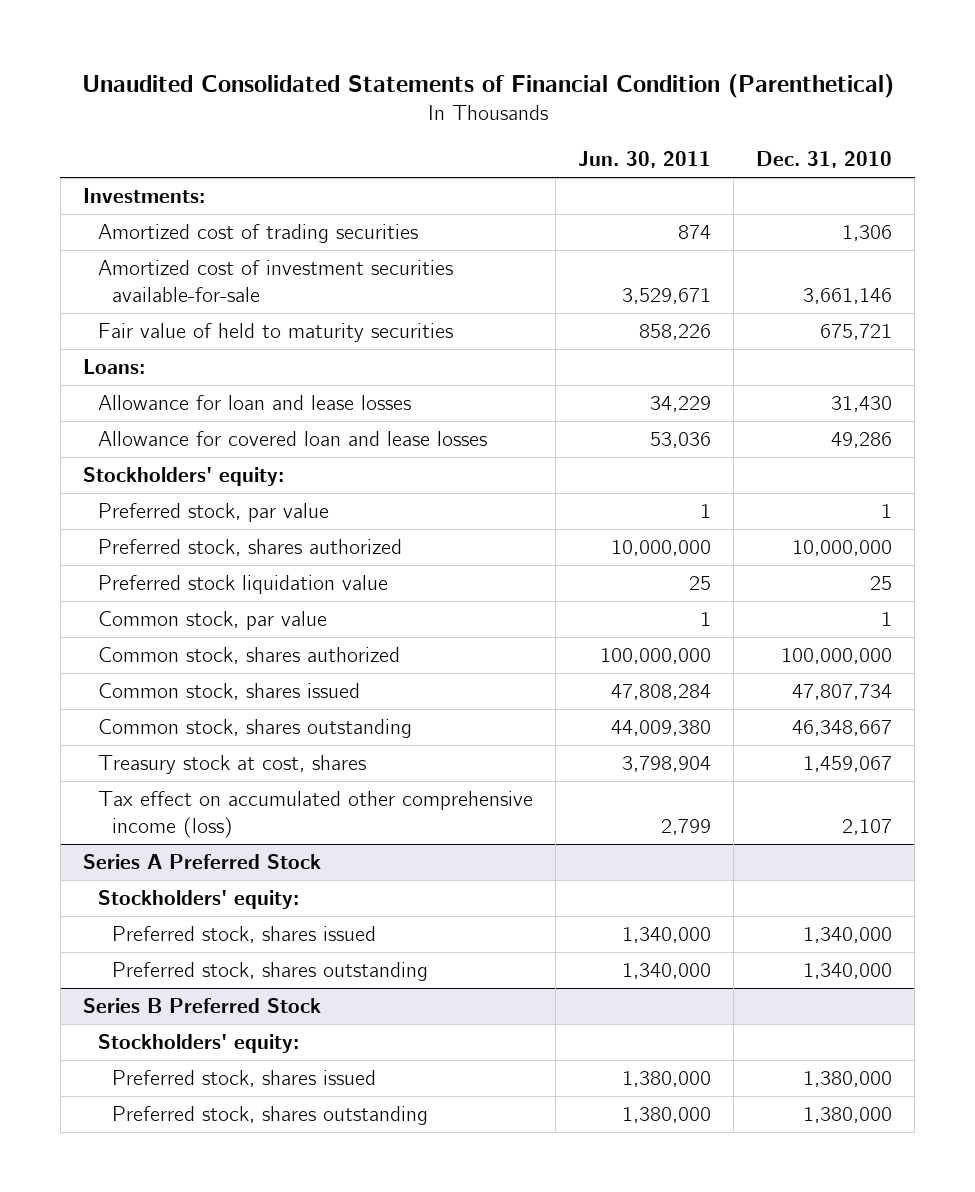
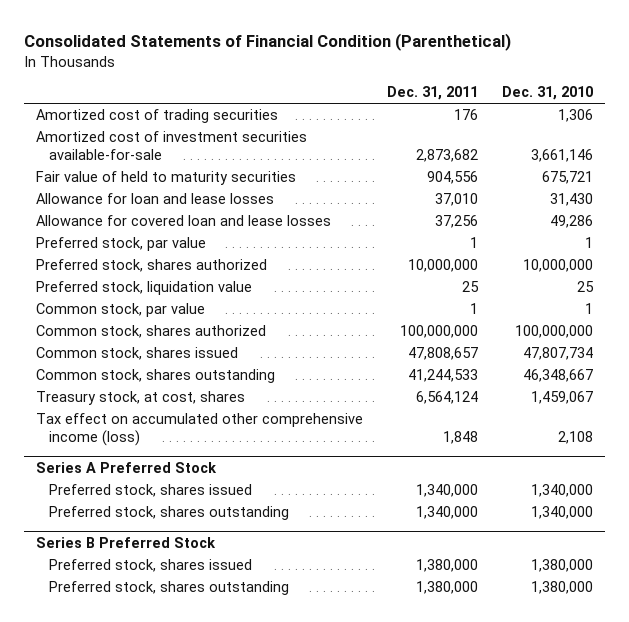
- Unaudited Consolidated Statements of Financial Condition (Parenthetical)
+ Consolidated Statements of Financial Condition (Parenthetical)
- | Jun. 30, 2011 | Dec. 31, 2010
+ | Dec. 31, 2011 | Dec. 31, 2010
- Investments:
- Loans:
- Stockholders' equity:
- Preferred stock liquidation value | 25 | 25
+ Preferred stock, liquidation value | 25 | 25
- Treasury stock at cost, shares | 3,798,904 | 1,459,067
- Tax effect on accumulated other comprehensive income (loss) | 2,799 | 2,107
+ Treasury stock, at cost, shares | 6,564,124 | 1,459,067
+ Tax effect on accumulated other comprehensive income (loss) | 1,848 | 2,108
@ Series A Preferred Stock
- Stockholders' equity:
@ Series B Preferred Stock
- Stockholders' equity:

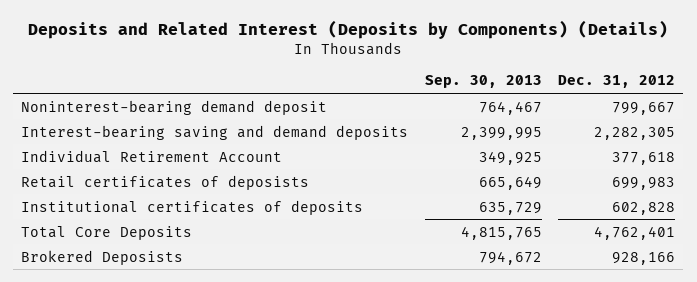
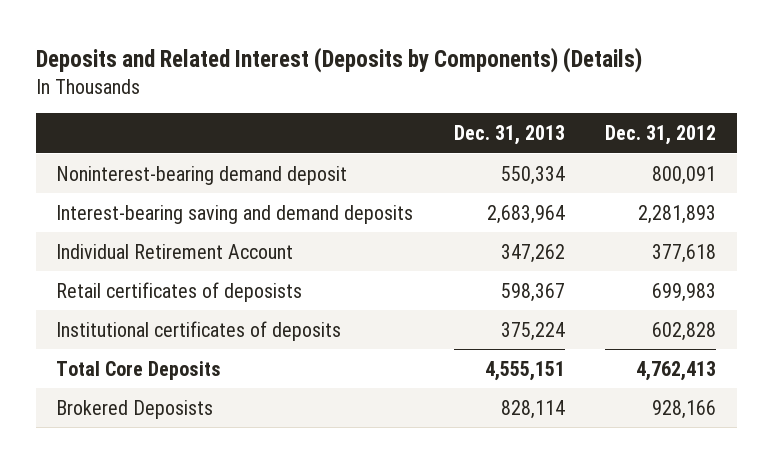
- | Sep. 30, 2013 | Dec. 31, 2012
+ | Dec. 31, 2013 | Dec. 31, 2012
- Noninterest-bearing demand deposit | 764,467 | 799,667
- Interest-bearing saving and demand deposits | 2,399,995 | 2,282,305
+ Noninterest-bearing demand deposit | 550,334 | 800,091
+ Interest-bearing saving and demand deposits | 2,683,964 | 2,281,893
- Total Core Deposits | 4,815,765 | 4,762,401
+ Total Core Deposits | 4,555,151 | 4,762,413

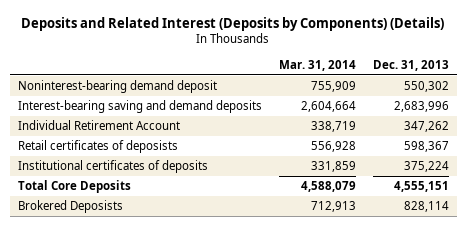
- | Dec. 31, 2013 | Dec. 31, 2012
+ | Mar. 31, 2014 | Dec. 31, 2013
- Noninterest-bearing demand deposit | 550,334 | 800,091
- Interest-bearing saving and demand deposits | 2,683,964 | 2,281,893
+ Noninterest-bearing demand deposit | 755,909 | 550,302
+ Interest-bearing saving and demand deposits | 2,604,664 | 2,683,996

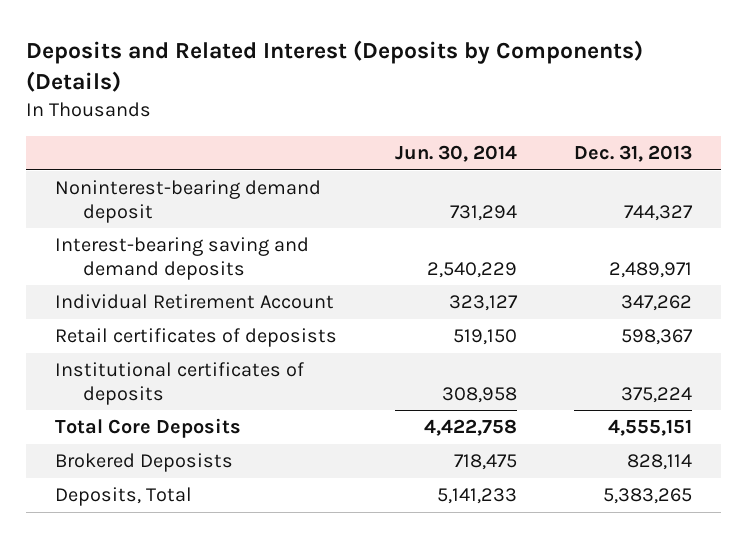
- | Mar. 31, 2014 | Dec. 31, 2013
+ | Jun. 30, 2014 | Dec. 31, 2013
- Noninterest-bearing demand deposit | 755,909 | 550,302
- Interest-bearing saving and demand deposits | 2,604,664 | 2,683,996
+ Noninterest-bearing demand deposit | 731,294 | 744,327
+ Interest-bearing saving and demand deposits | 2,540,229 | 2,489,971
+ Deposits, Total | 5,141,233 | 5,383,265

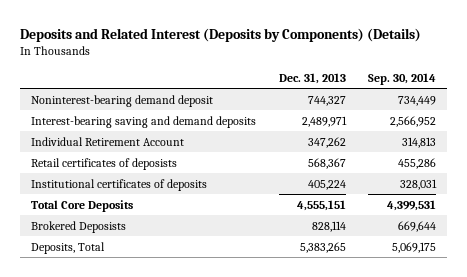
- | Jun. 30, 2014 | Dec. 31, 2013
+ | Dec. 31, 2013 | Sep. 30, 2014
- Retail certificates of deposists | 519,150 | 598,367
- Institutional certificates of deposits | 308,958 | 375,224
+ Retail certificates of deposists | 568,367 | 455,286
+ Institutional certificates of deposits | 405,224 | 328,031

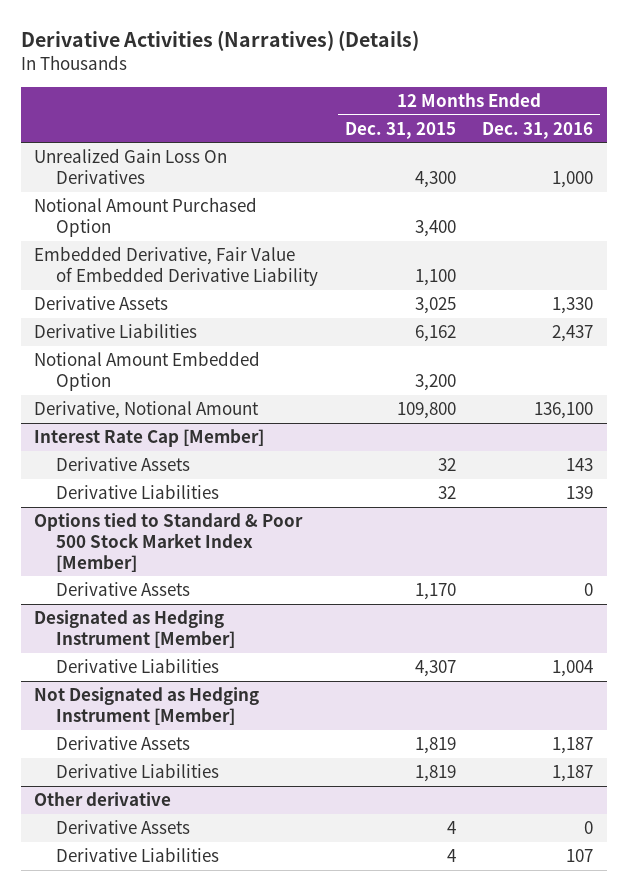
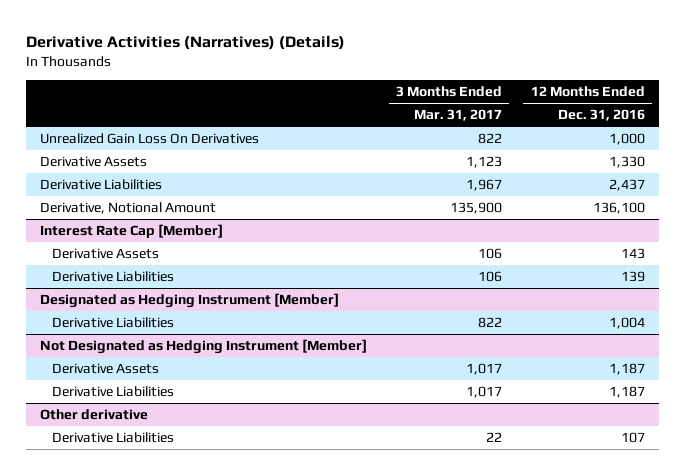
- | 12 Months Ended Dec. 31, 2015 | 12 Months Ended Dec. 31, 2016
+ | 3 Months Ended Mar. 31, 2017 | 12 Months Ended Dec. 31, 2016
- Notional Amount Purchased Option | 3,400 |
- Embedded Derivative, Fair Value of Embedded Derivative Liability | 1,100 |
- Notional Amount Embedded Option | 3,200 |
- Options tied to Standard & Poor 500 Stock Market Index [Member]
- Derivative Assets | 1,170 | 0
@ Other derivative
- Derivative Assets | 4 | 0

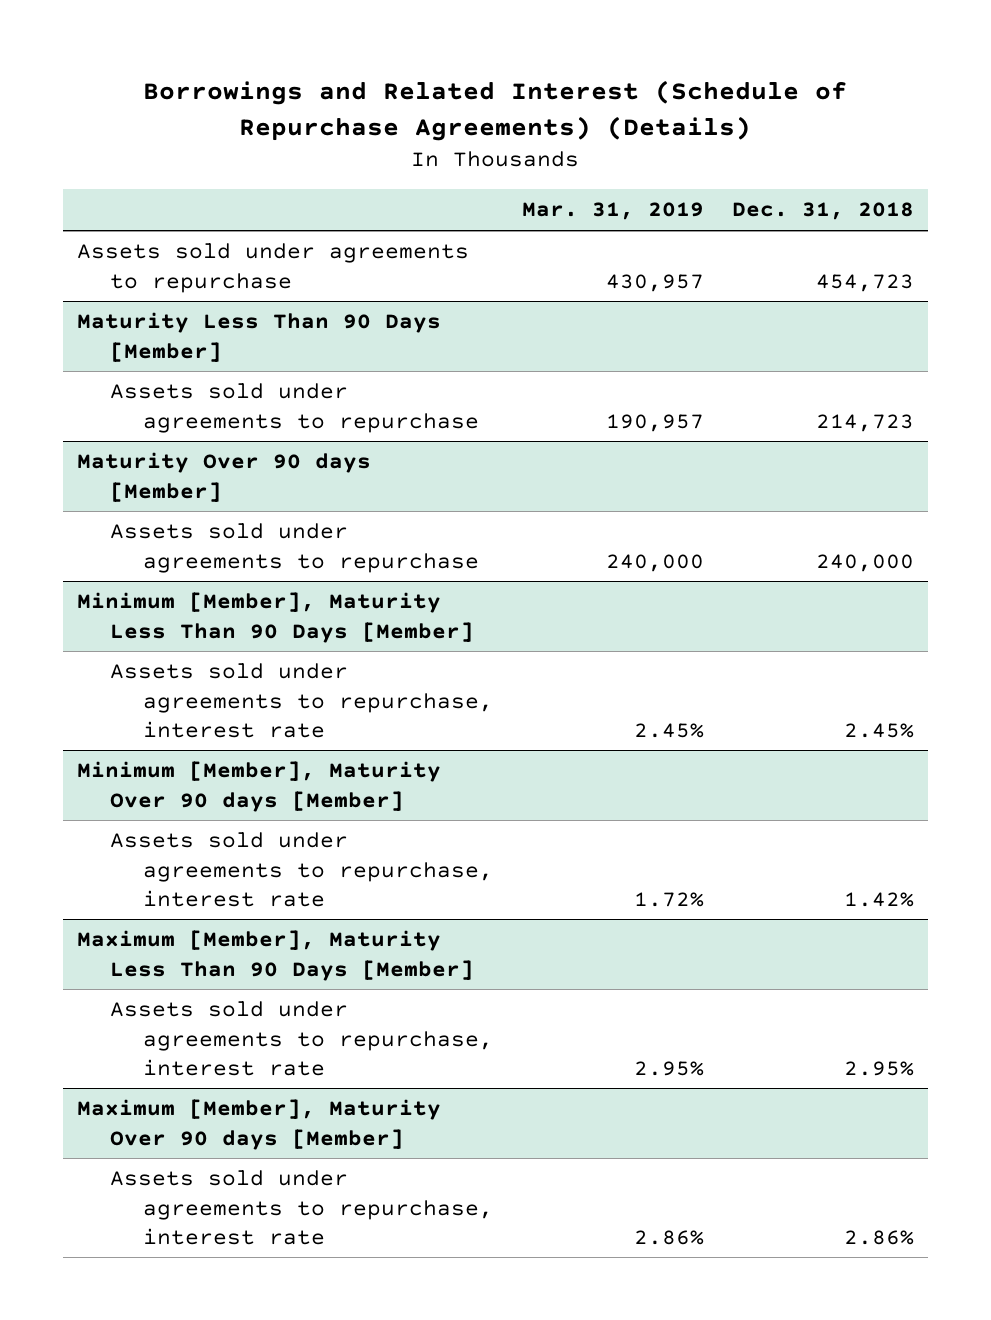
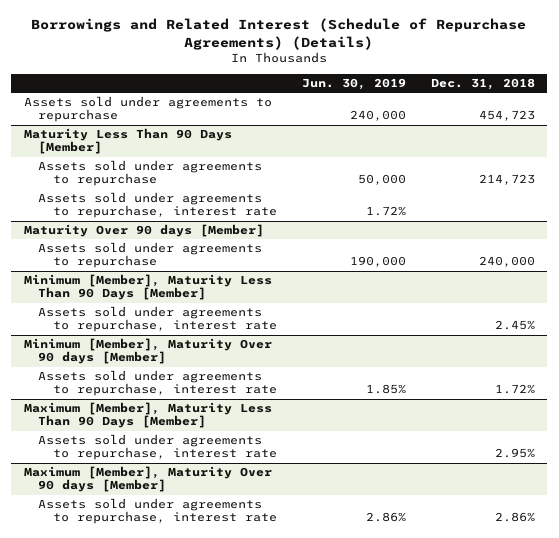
- | Mar. 31, 2019 | Dec. 31, 2018
+ | Jun. 30, 2019 | Dec. 31, 2018
@ Maturity Less Than 90 Days [Member]
+ Assets sold under agreements to repurchase, interest rate | 1.72% |
@ Minimum [Member], Maturity Over 90 days [Member]
- Assets sold under agreements to repurchase, interest rate | 1.72% | 1.42%
+ Assets sold under agreements to repurchase, interest rate | 1.85% | 1.72%

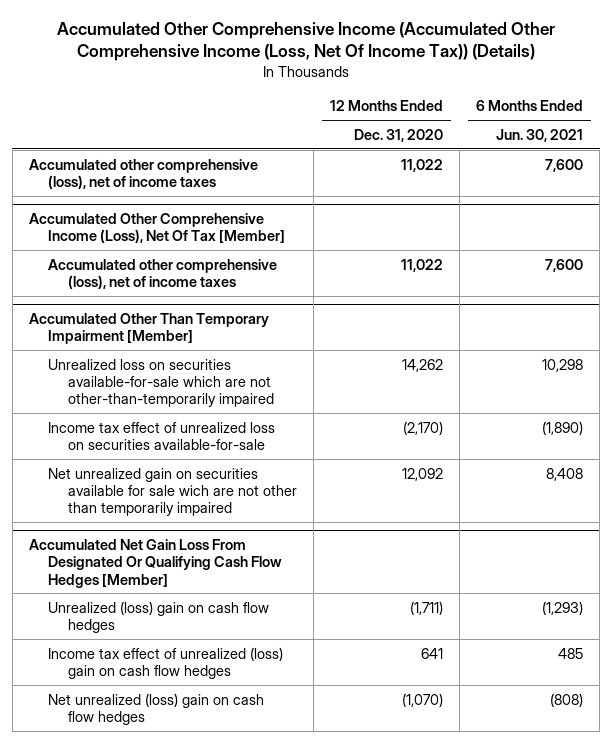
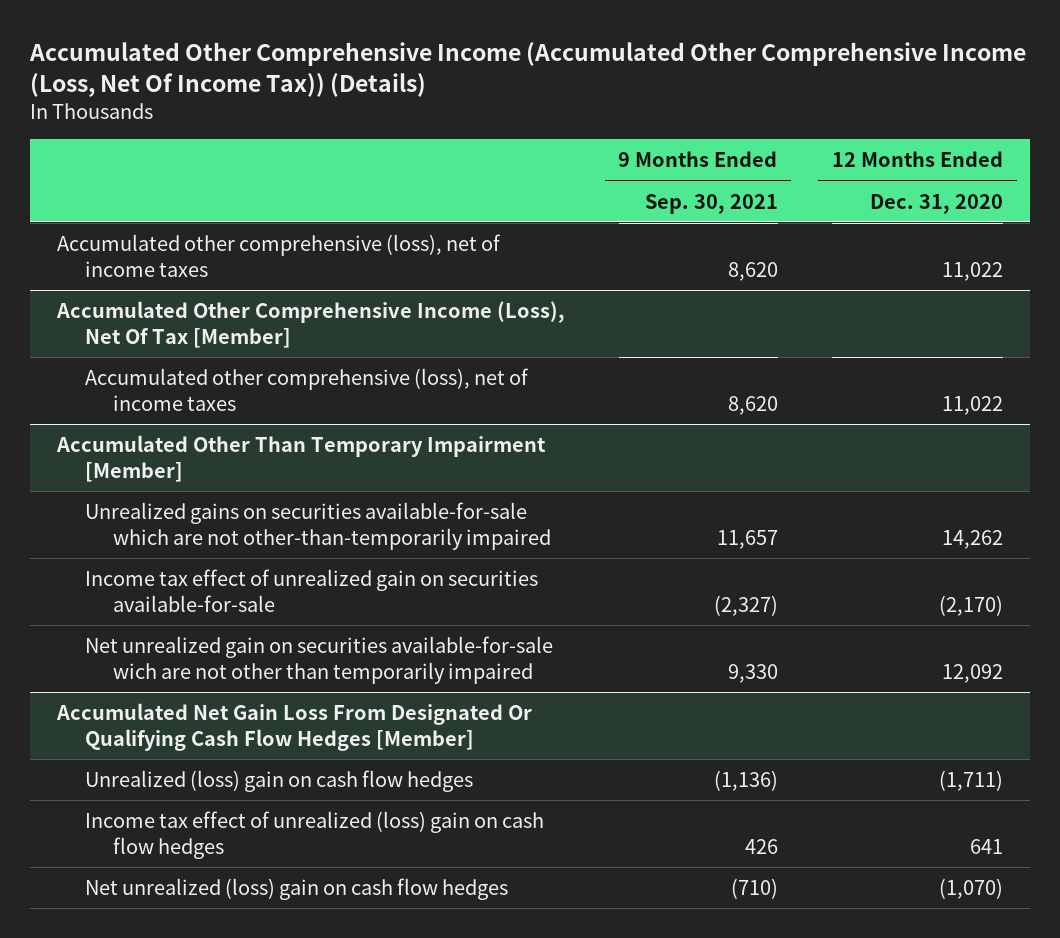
- | 12 Months Ended Dec. 31, 2020 | 6 Months Ended Jun. 30, 2021
+ | 9 Months Ended Sep. 30, 2021 | 12 Months Ended Dec. 31, 2020
@ Accumulated Other Than Temporary Impairment [Member]
- Unrealized loss on securities available-for-sale which are not other-than-temporarily impaired | 14,262 | 10,298
- Income tax effect of unrealized loss on securities available-for-sale | (2,170) | (1,890)
- Net unrealized gain on securities available for sale wich are not other than temporarily impaired | 12,092 | 8,408
+ Unrealized gains on securities available-for-sale which are not other-than-temporarily impaired | 11,657 | 14,262
+ Income tax effect of unrealized gain on securities available-for-sale | (2,327) | (2,170)
+ Net unrealized gain on securities available-for-sale wich are not other than temporarily impaired | 9,330 | 12,092

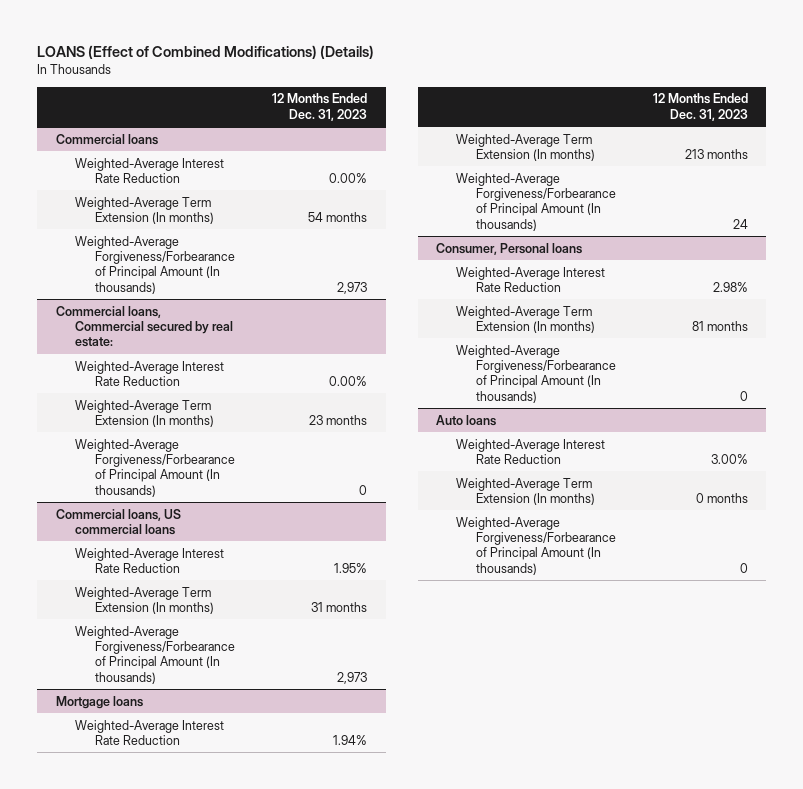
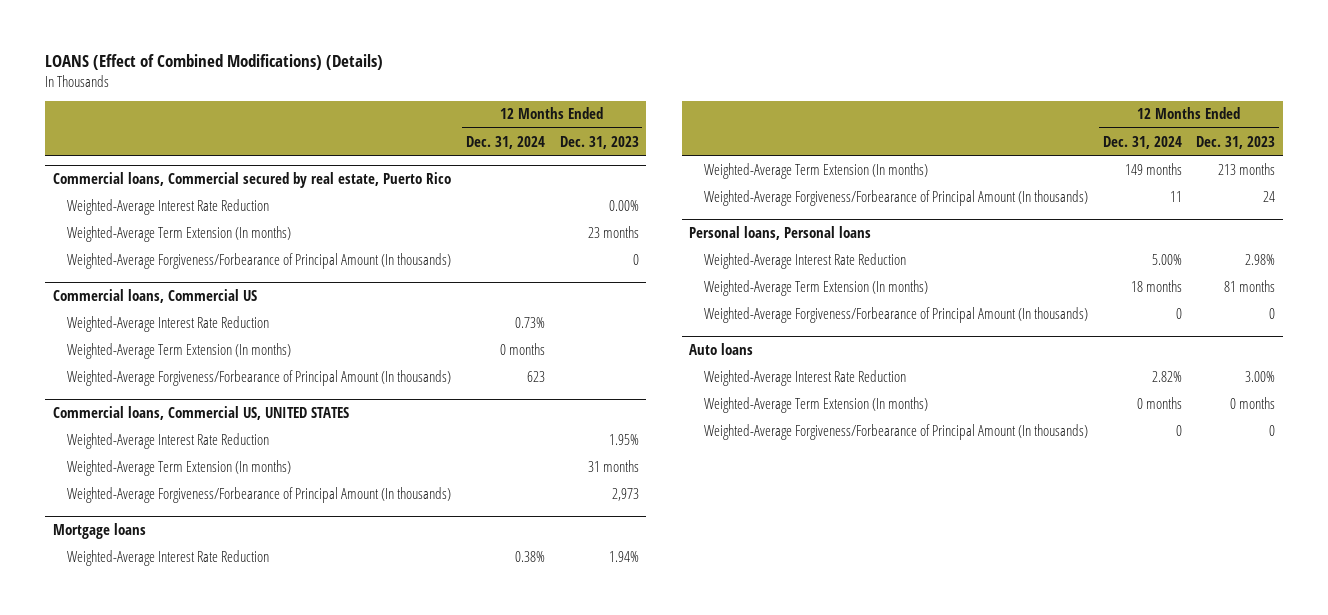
- | 12 Months Ended Dec. 31, 2023
+ | 12 Months Ended Dec. 31, 2024 | 12 Months Ended Dec. 31, 2023
- Commercial loans
- Weighted-Average Interest Rate Reduction | 0.00%
- Weighted-Average Term Extension (In months) | 54 months
- Weighted-Average Forgiveness/Forbearance of Principal Amount (In thousands) | 2,973
- Commercial loans, Commercial secured by real estate:
+ Commercial loans, Commercial secured by real estate, Puerto Rico
- Commercial loans, US commercial loans
+ Commercial loans, Commercial US
+ Weighted-Average Interest Rate Reduction | 0.73% |
+ Weighted-Average Term Extension (In months) | 0 months |
+ Weighted-Average Forgiveness/Forbearance of Principal Amount (In thousands) | 623 |
+ Commercial loans, Commercial US, UNITED STATES
- Consumer, Personal loans
+ Personal loans, Personal loans

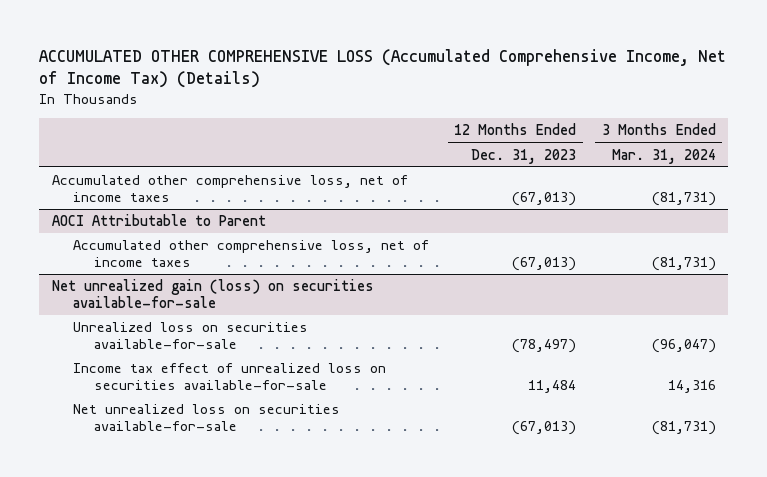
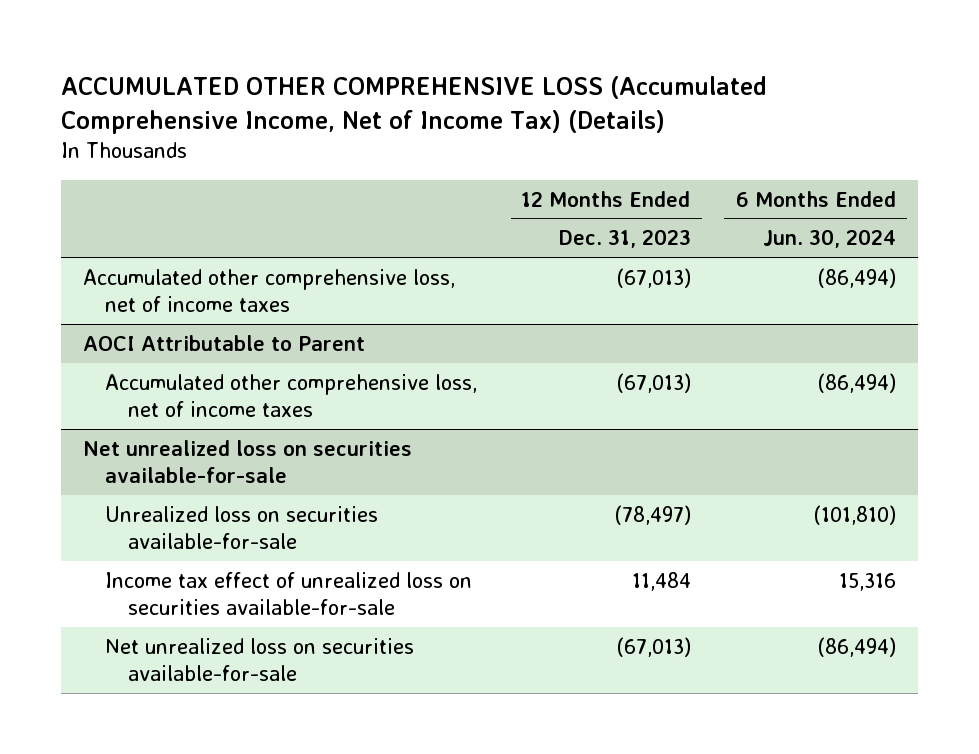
- | 12 Months Ended Dec. 31, 2023 | 3 Months Ended Mar. 31, 2024
+ | 12 Months Ended Dec. 31, 2023 | 6 Months Ended Jun. 30, 2024
- Net unrealized gain (loss) on securities available-for-sale
+ Net unrealized loss on securities available-for-sale

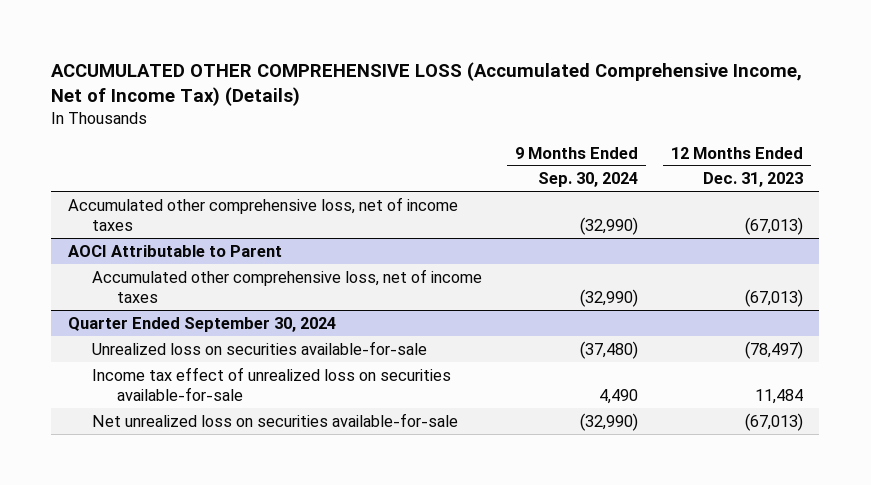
- | 12 Months Ended Dec. 31, 2023 | 6 Months Ended Jun. 30, 2024
+ | 9 Months Ended Sep. 30, 2024 | 12 Months Ended Dec. 31, 2023
- Net unrealized loss on securities available-for-sale
+ Quarter Ended September 30, 2024

